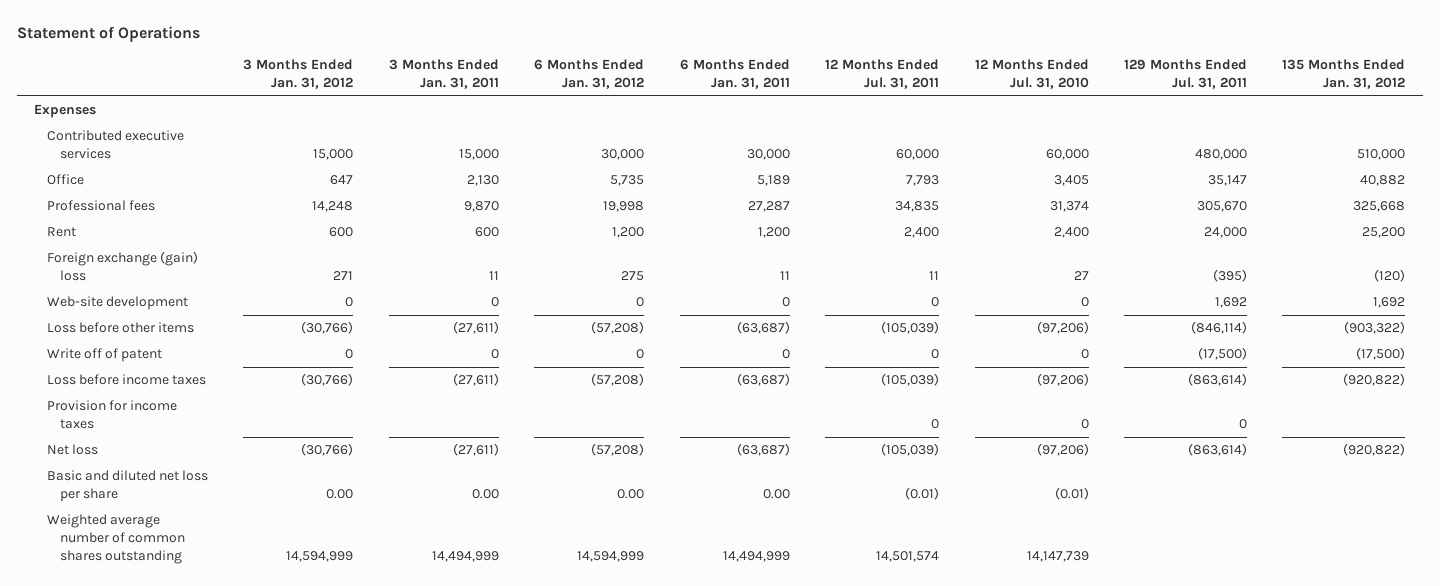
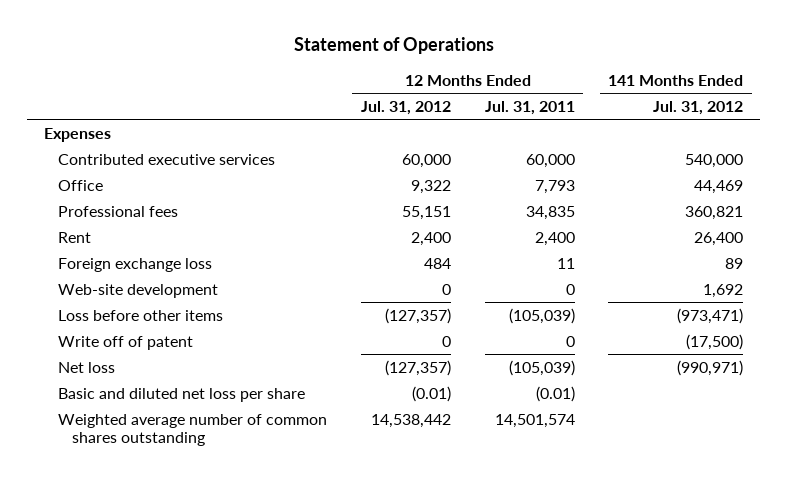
- | 3 Months Ended Jan. 31, 2012 | 3 Months Ended Jan. 31, 2011 | 6 Months Ended Jan. 31, 2012 | 6 Months Ended Jan. 31, 2011 | 12 Months Ended Jul. 31, 2011 | 12 Months Ended Jul. 31, 2010 | 129 Months Ended Jul. 31, 2011 | 135 Months Ended Jan. 31, 2012
+ | 12 Months Ended Jul. 31, 2012 | 12 Months Ended Jul. 31, 2011 | 141 Months Ended Jul. 31, 2012
- Foreign exchange (gain) loss | 271 | 11 | 275 | 11 | 11 | 27 | (395) | (120)
+ Foreign exchange loss | 484 | 11 | 89
- Loss before income taxes | (30,766) | (27,611) | (57,208) | (63,687) | (105,039) | (97,206) | (863,614) | (920,822)
- Provision for income taxes | | | | | 0 | 0 | 0 |

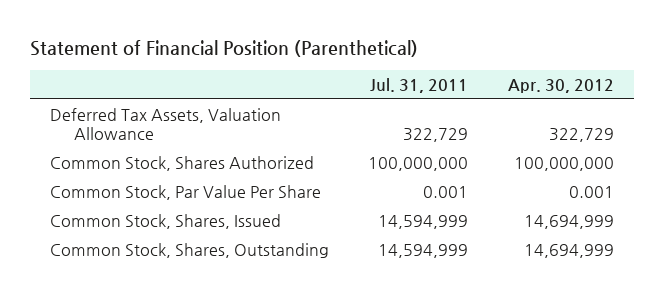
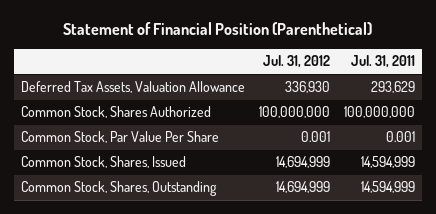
- | Jul. 31, 2011 | Apr. 30, 2012
+ | Jul. 31, 2012 | Jul. 31, 2011
- Deferred Tax Assets, Valuation Allowance | 322,729 | 322,729
+ Deferred Tax Assets, Valuation Allowance | 336,930 | 293,629

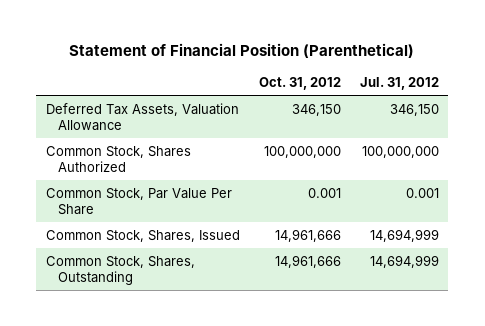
- | Jul. 31, 2012 | Jul. 31, 2011
+ | Oct. 31, 2012 | Jul. 31, 2012
- Deferred Tax Assets, Valuation Allowance | 336,930 | 293,629
+ Deferred Tax Assets, Valuation Allowance | 346,150 | 346,150

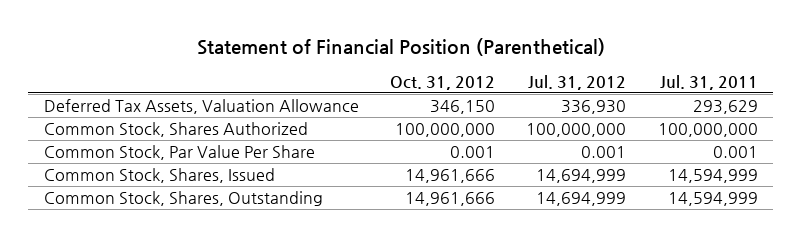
- | Oct. 31, 2012 | Jul. 31, 2012
+ | Oct. 31, 2012 | Jul. 31, 2012 | Jul. 31, 2011
- Deferred Tax Assets, Valuation Allowance | 346,150 | 346,150
+ Deferred Tax Assets, Valuation Allowance | 346,150 | 336,930 | 293,629

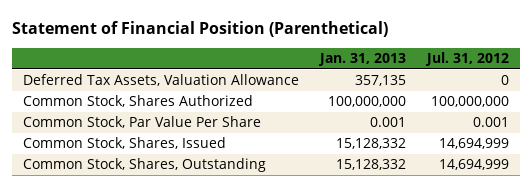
- | Oct. 31, 2012 | Jul. 31, 2012 | Jul. 31, 2011
+ | Jan. 31, 2013 | Jul. 31, 2012
- Deferred Tax Assets, Valuation Allowance | 346,150 | 336,930 | 293,629
+ Deferred Tax Assets, Valuation Allowance | 357,135 | 0

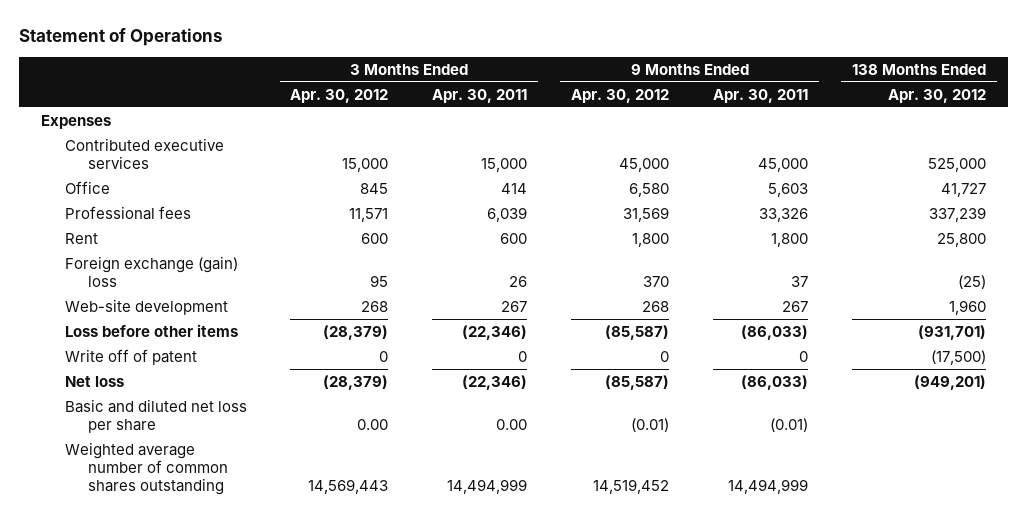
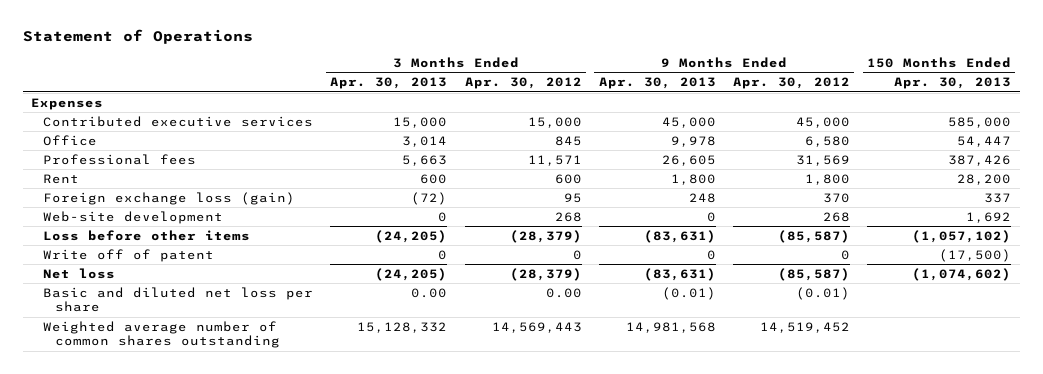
- | 3 Months Ended Apr. 30, 2012 | 3 Months Ended Apr. 30, 2011 | 9 Months Ended Apr. 30, 2012 | 9 Months Ended Apr. 30, 2011 | 138 Months Ended Apr. 30, 2012
+ | 3 Months Ended Apr. 30, 2013 | 3 Months Ended Apr. 30, 2012 | 9 Months Ended Apr. 30, 2013 | 9 Months Ended Apr. 30, 2012 | 150 Months Ended Apr. 30, 2013
- Foreign exchange (gain) loss | 95 | 26 | 370 | 37 | (25)
+ Foreign exchange loss (gain) | (72) | 95 | 248 | 370 | 337

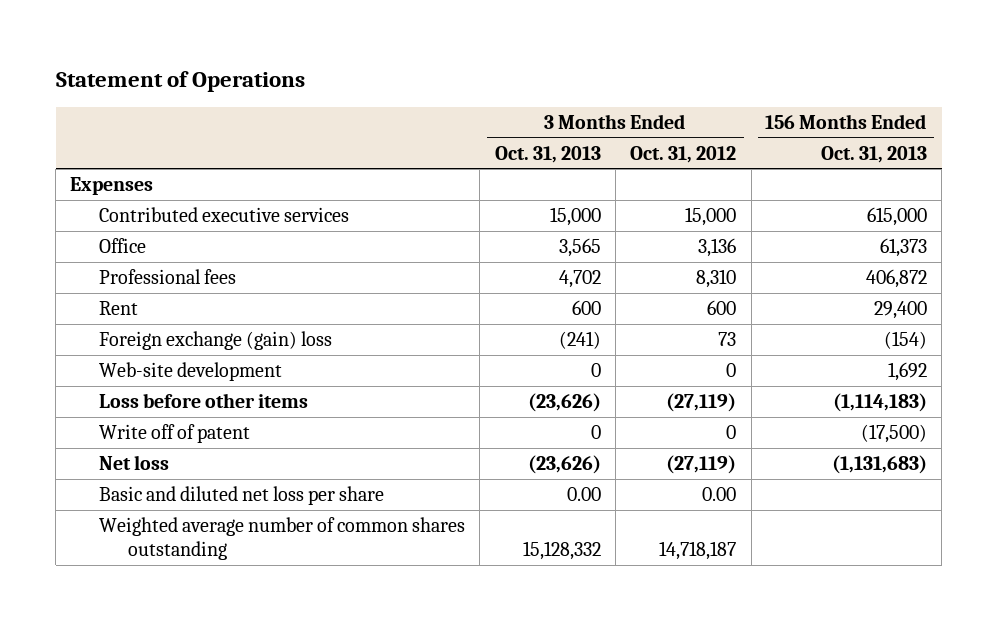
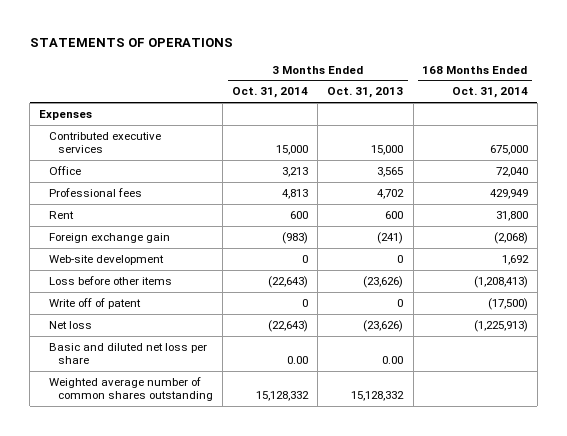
- Statement of Operations
+ STATEMENTS OF OPERATIONS
- | 3 Months Ended Oct. 31, 2013 | 3 Months Ended Oct. 31, 2012 | 156 Months Ended Oct. 31, 2013
+ | 3 Months Ended Oct. 31, 2014 | 3 Months Ended Oct. 31, 2013 | 168 Months Ended Oct. 31, 2014
- Foreign exchange (gain) loss | (241) | 73 | (154)
+ Foreign exchange gain | (983) | (241) | (2,068)

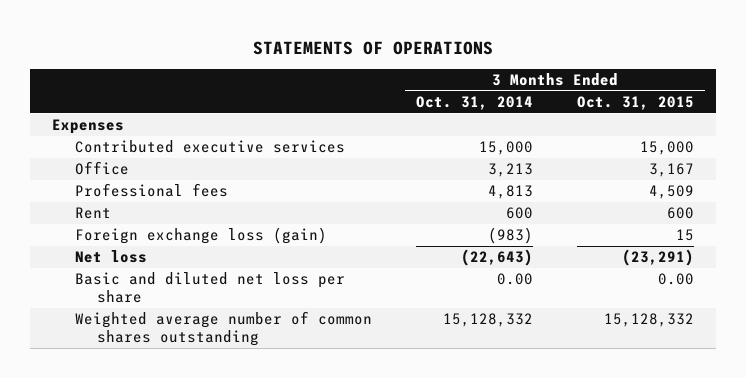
- | 3 Months Ended Oct. 31, 2014 | 3 Months Ended Oct. 31, 2013 | 168 Months Ended Oct. 31, 2014
+ | 3 Months Ended Oct. 31, 2014 | 3 Months Ended Oct. 31, 2015
- Foreign exchange gain | (983) | (241) | (2,068)
- Web-site development | 0 | 0 | 1,692
- Loss before other items | (22,643) | (23,626) | (1,208,413)
- Write off of patent | 0 | 0 | (17,500)
+ Foreign exchange loss (gain) | (983) | 15

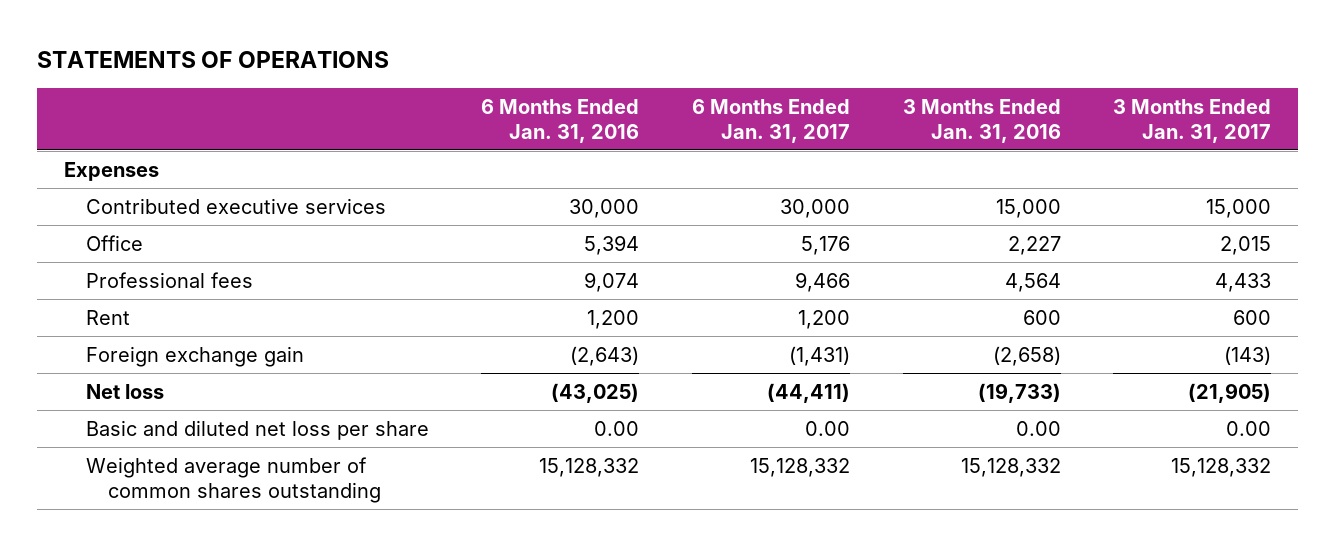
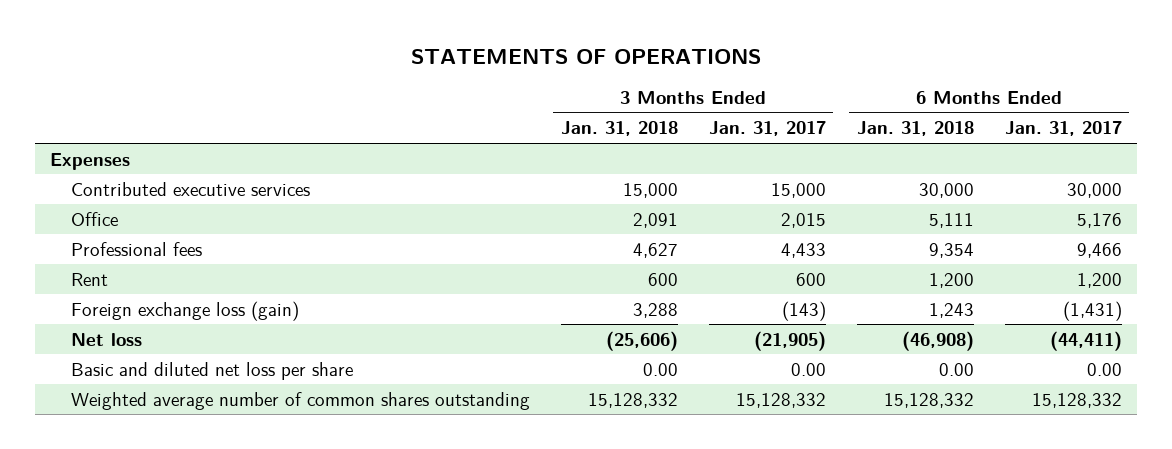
- | 6 Months Ended Jan. 31, 2016 | 6 Months Ended Jan. 31, 2017 | 3 Months Ended Jan. 31, 2016 | 3 Months Ended Jan. 31, 2017
+ | 3 Months Ended Jan. 31, 2018 | 3 Months Ended Jan. 31, 2017 | 6 Months Ended Jan. 31, 2018 | 6 Months Ended Jan. 31, 2017
- Foreign exchange gain | (2,643) | (1,431) | (2,658) | (143)
+ Foreign exchange loss (gain) | 3,288 | (143) | 1,243 | (1,431)

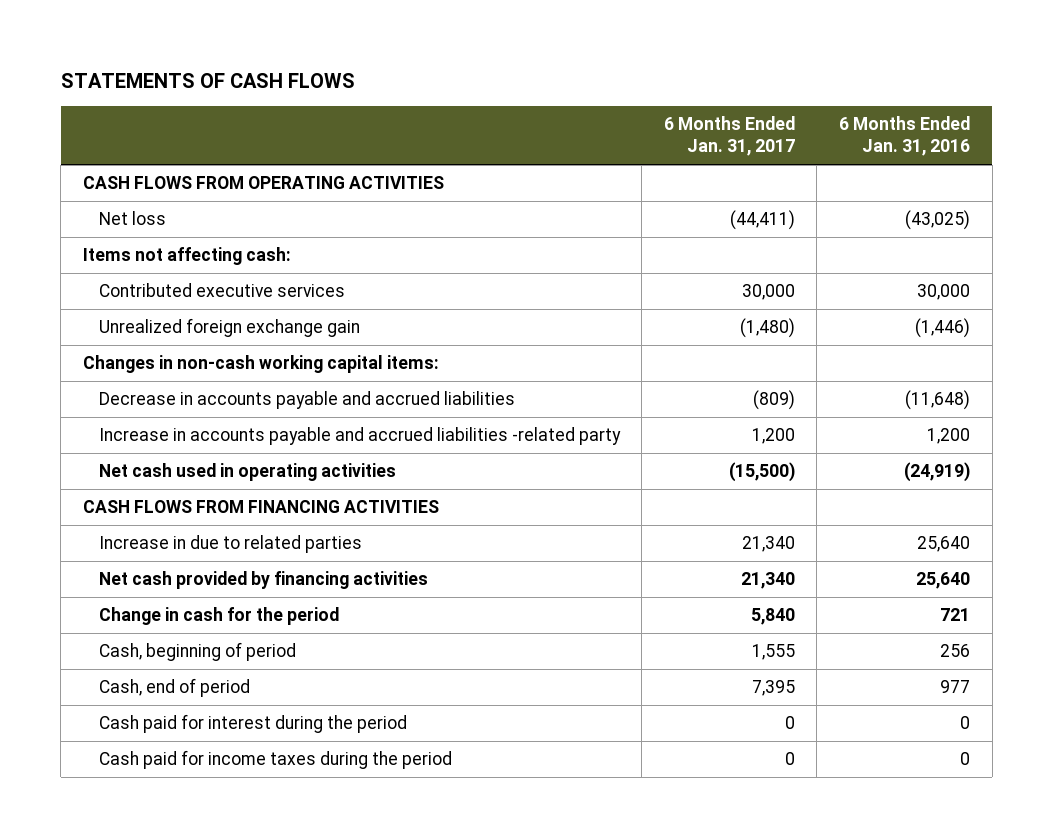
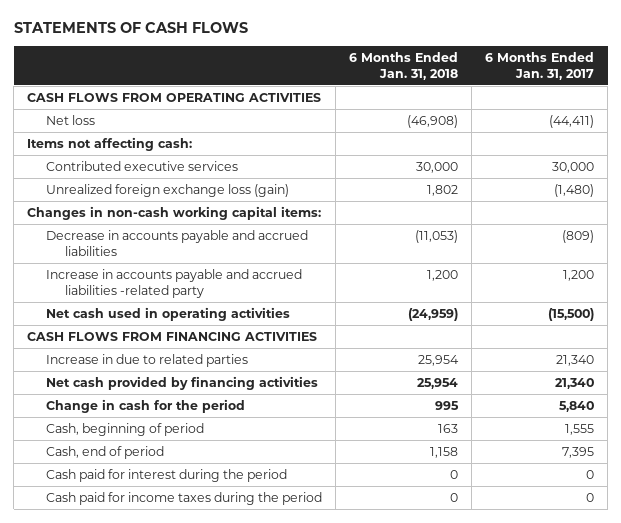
- | 6 Months Ended Jan. 31, 2017 | 6 Months Ended Jan. 31, 2016
+ | 6 Months Ended Jan. 31, 2018 | 6 Months Ended Jan. 31, 2017
- Unrealized foreign exchange gain | (1,480) | (1,446)
+ Unrealized foreign exchange loss (gain) | 1,802 | (1,480)

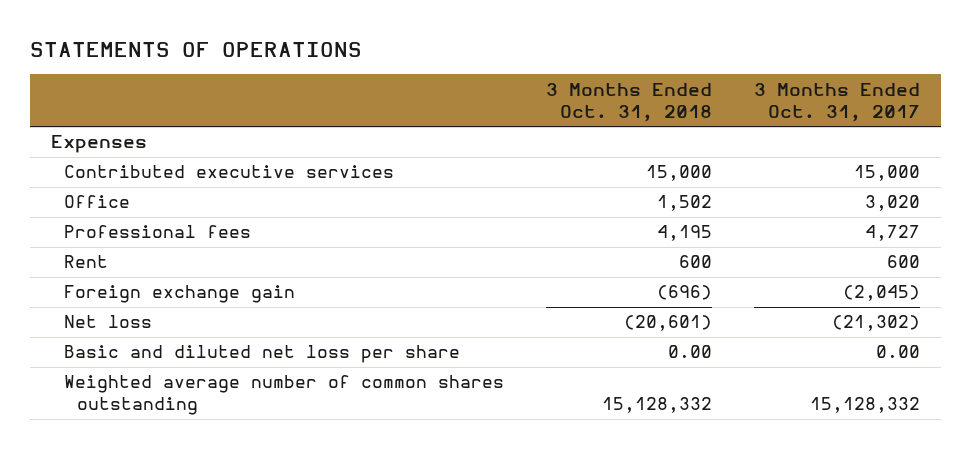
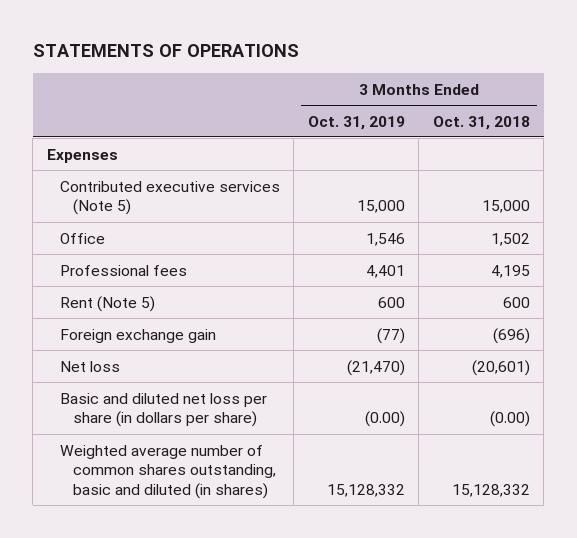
- | 3 Months Ended Oct. 31, 2018 | 3 Months Ended Oct. 31, 2017
+ | 3 Months Ended Oct. 31, 2019 | 3 Months Ended Oct. 31, 2018
- Contributed executive services | 15,000 | 15,000
+ Contributed executive services (Note 5) | 15,000 | 15,000
- Rent | 600 | 600
+ Rent (Note 5) | 600 | 600
- Basic and diluted net loss per share | 0.00 | 0.00
- Weighted average number of common shares outstanding | 15,128,332 | 15,128,332
+ Basic and diluted net loss per share (in dollars per share) | (0.00) | (0.00)
+ Weighted average number of common shares outstanding, basic and diluted (in shares) | 15,128,332 | 15,128,332

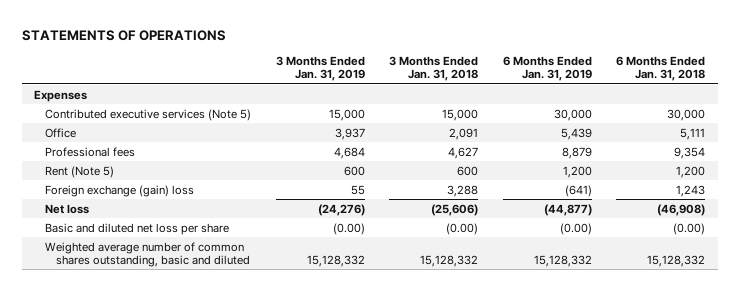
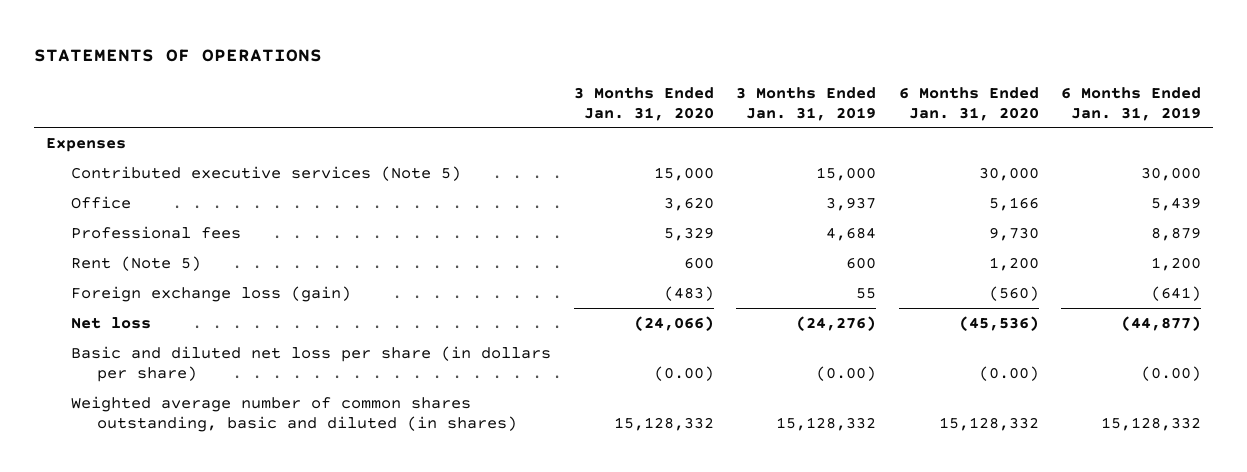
- | 3 Months Ended Jan. 31, 2019 | 3 Months Ended Jan. 31, 2018 | 6 Months Ended Jan. 31, 2019 | 6 Months Ended Jan. 31, 2018
+ | 3 Months Ended Jan. 31, 2020 | 3 Months Ended Jan. 31, 2019 | 6 Months Ended Jan. 31, 2020 | 6 Months Ended Jan. 31, 2019
- Foreign exchange (gain) loss | 55 | 3,288 | (641) | 1,243
+ Foreign exchange loss (gain) | (483) | 55 | (560) | (641)
- Basic and diluted net loss per share | (0.00) | (0.00) | (0.00) | (0.00)
- Weighted average number of common shares outstanding, basic and diluted | 15,128,332 | 15,128,332 | 15,128,332 | 15,128,332
+ Basic and diluted net loss per share (in dollars per share) | (0.00) | (0.00) | (0.00) | (0.00)
+ Weighted average number of common shares outstanding, basic and diluted (in shares) | 15,128,332 | 15,128,332 | 15,128,332 | 15,128,332

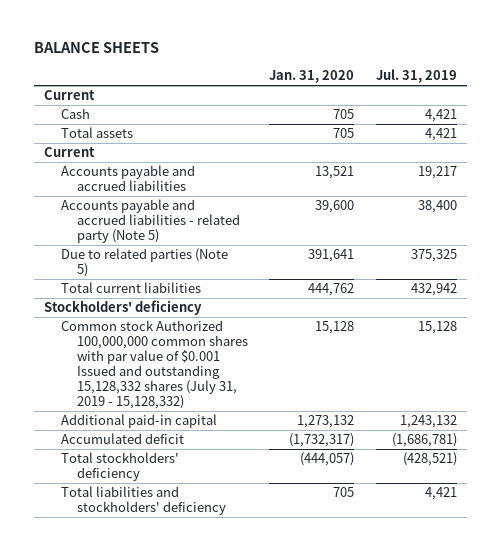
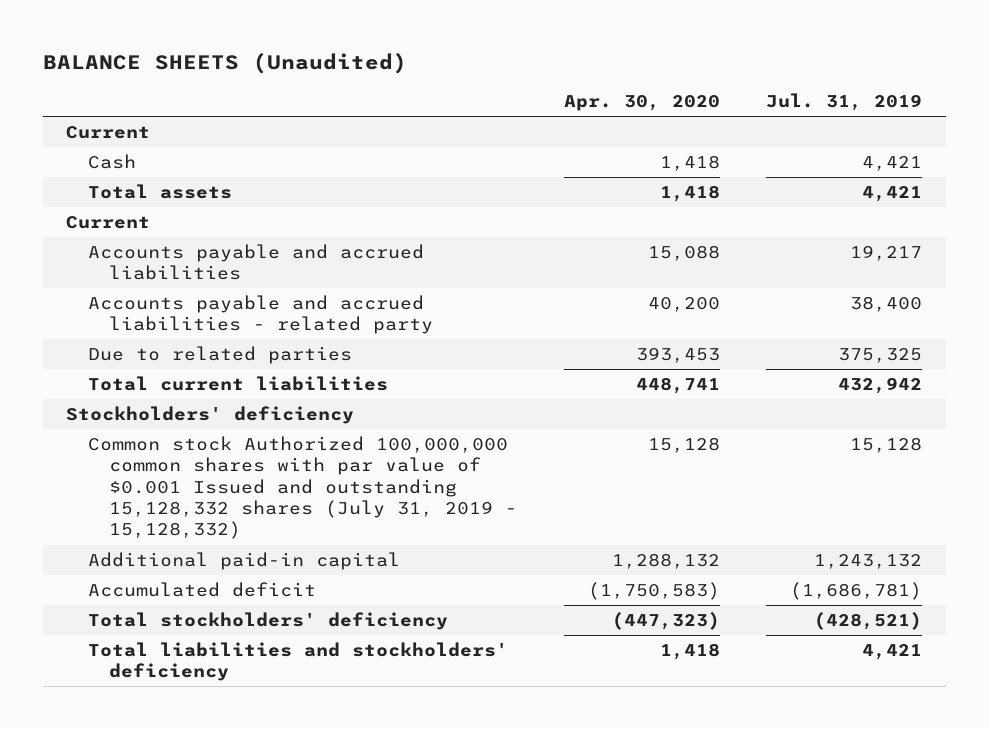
- BALANCE SHEETS
+ BALANCE SHEETS (Unaudited)
- | Jan. 31, 2020 | Jul. 31, 2019
+ | Apr. 30, 2020 | Jul. 31, 2019
- Accounts payable and accrued liabilities - related party (Note 5) | 39,600 | 38,400
- Due to related parties (Note 5) | 391,641 | 375,325
+ Accounts payable and accrued liabilities - related party | 40,200 | 38,400
+ Due to related parties | 393,453 | 375,325

